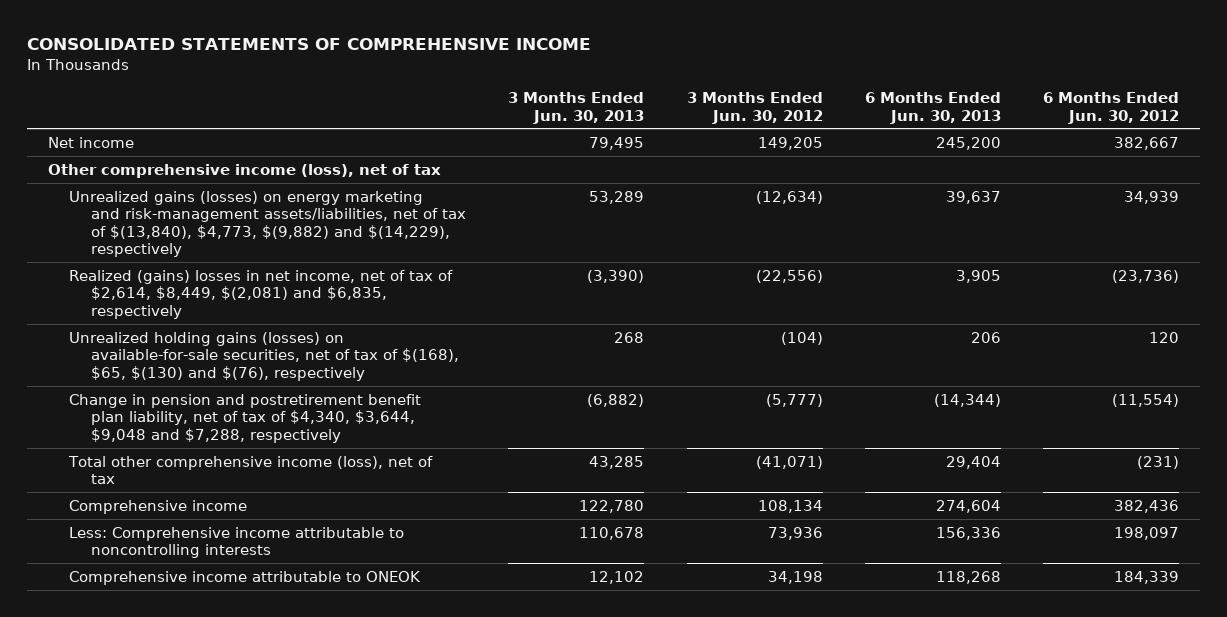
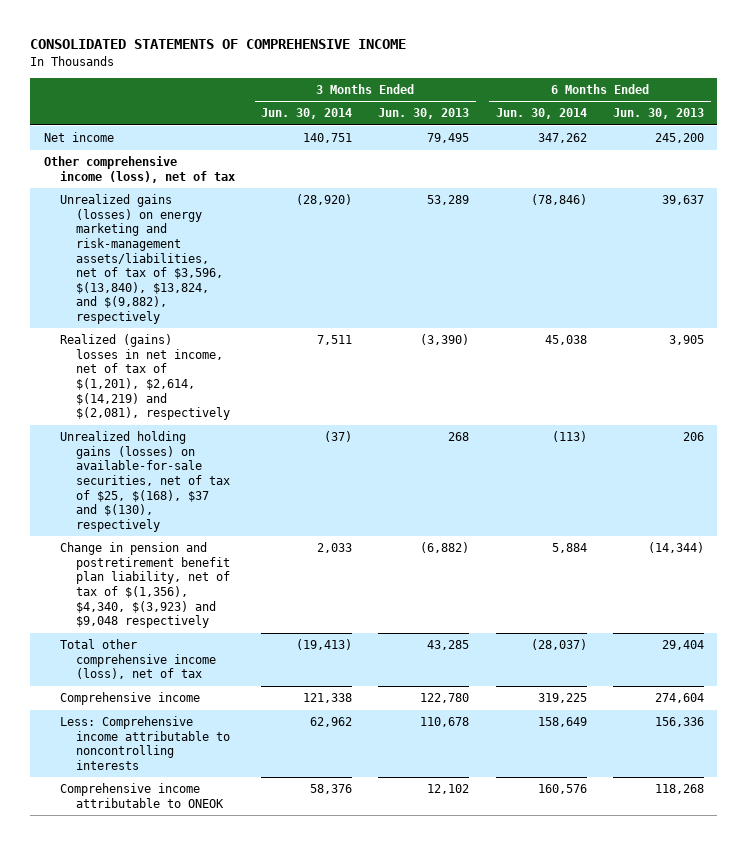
- | 3 Months Ended Jun. 30, 2013 | 3 Months Ended Jun. 30, 2012 | 6 Months Ended Jun. 30, 2013 | 6 Months Ended Jun. 30, 2012
+ | 3 Months Ended Jun. 30, 2014 | 3 Months Ended Jun. 30, 2013 | 6 Months Ended Jun. 30, 2014 | 6 Months Ended Jun. 30, 2013
- Unrealized gains (losses) on energy marketing and risk-management assets/liabilities, net of tax of $(13,840), $4,773, $(9,882) and $(14,229), respectively | 53,289 | (12,634) | 39,637 | 34,939
- Realized (gains) losses in net income, net of tax of $2,614, $8,449, $(2,081) and $6,835, respectively | (3,390) | (22,556) | 3,905 | (23,736)
- Unrealized holding gains (losses) on available-for-sale securities, net of tax of $(168), $65, $(130) and $(76), respectively | 268 | (104) | 206 | 120
- Change in pension and postretirement benefit plan liability, net of tax of $4,340, $3,644, $9,048 and $7,288, respectively | (6,882) | (5,777) | (14,344) | (11,554)
+ Unrealized gains (losses) on energy marketing and risk-management assets/liabilities, net of tax of $3,596, $(13,840), $13,824, and $(9,882), respectively | (28,920) | 53,289 | (78,846) | 39,637
+ Realized (gains) losses in net income, net of tax of $(1,201), $2,614, $(14,219) and $(2,081), respectively | 7,511 | (3,390) | 45,038 | 3,905
+ Unrealized holding gains (losses) on available-for-sale securities, net of tax of $25, $(168), $37 and $(130), respectively | (37) | 268 | (113) | 206
+ Change in pension and postretirement benefit plan liability, net of tax of $(1,356), $4,340, $(3,923) and $9,048 respectively | 2,033 | (6,882) | 5,884 | (14,344)

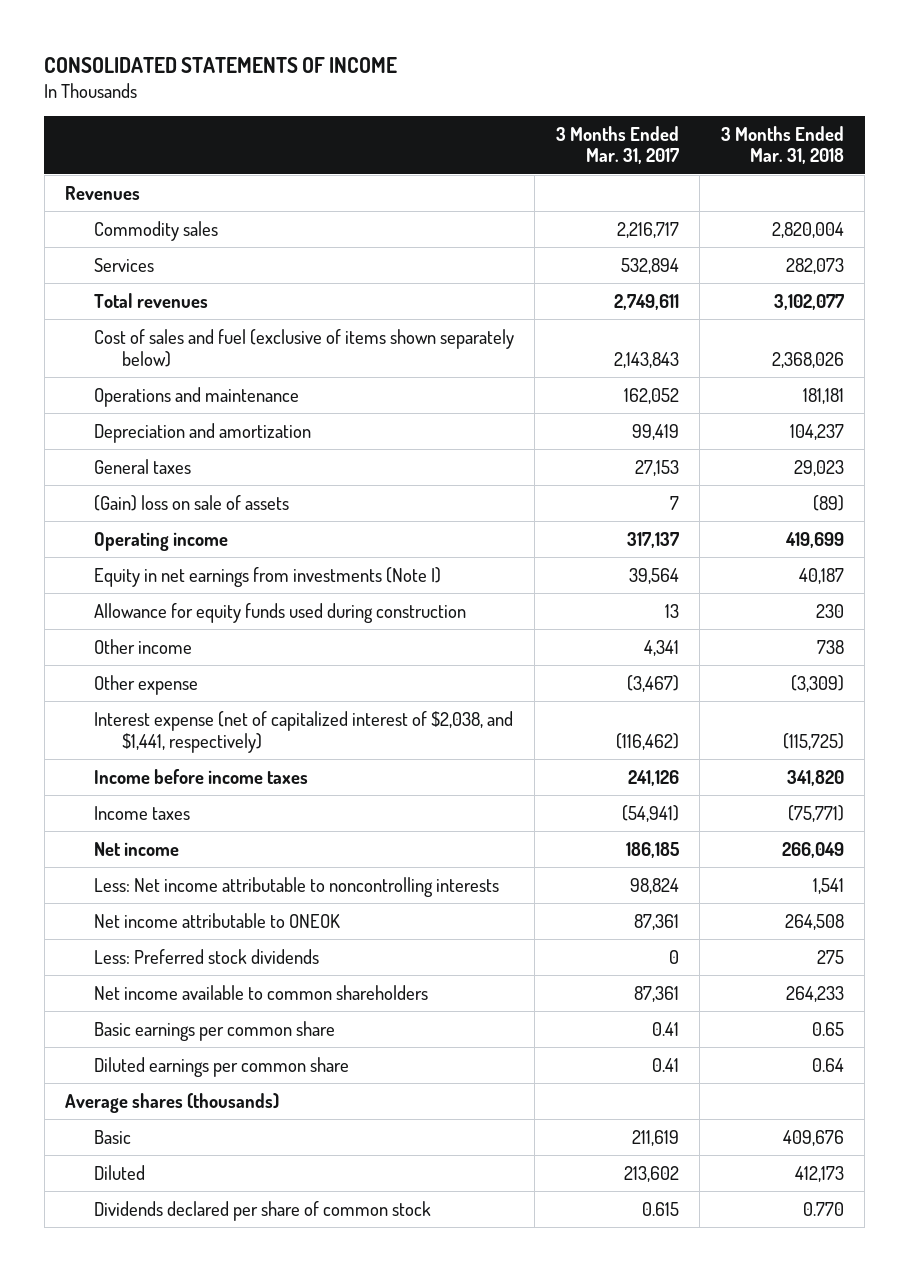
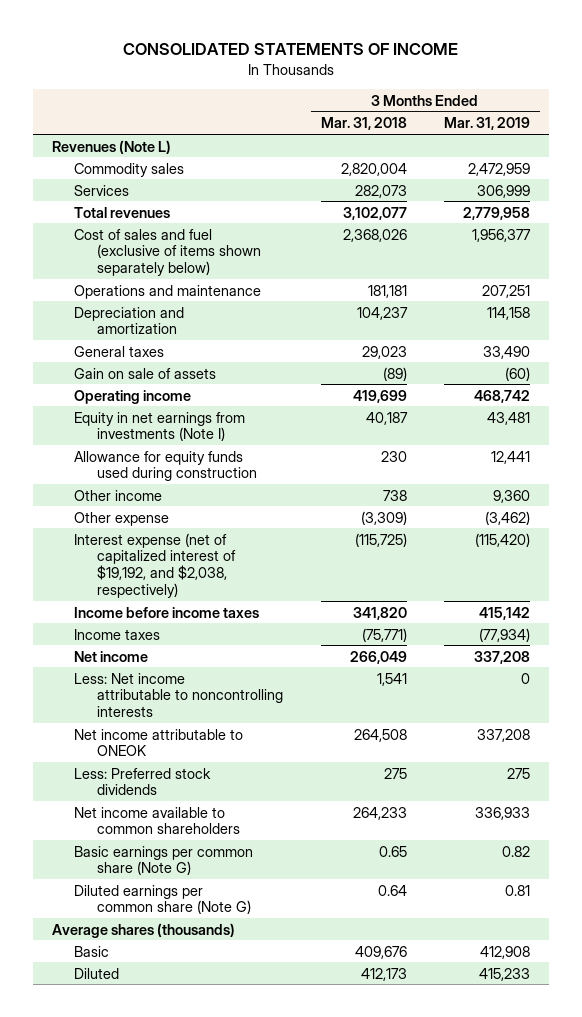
- | 3 Months Ended Mar. 31, 2017 | 3 Months Ended Mar. 31, 2018
+ | 3 Months Ended Mar. 31, 2018 | 3 Months Ended Mar. 31, 2019
- Revenues
+ Revenues (Note L)
- (Gain) loss on sale of assets | 7 | (89)
+ Gain on sale of assets | (89) | (60)
- Interest expense (net of capitalized interest of $2,038, and $1,441, respectively) | (116,462) | (115,725)
+ Interest expense (net of capitalized interest of $19,192, and $2,038, respectively) | (115,725) | (115,420)
- Basic earnings per common share | 0.41 | 0.65
- Diluted earnings per common share | 0.41 | 0.64
+ Basic earnings per common share (Note G) | 0.65 | 0.82
+ Diluted earnings per common share (Note G) | 0.64 | 0.81
- Dividends declared per share of common stock | 0.615 | 0.770

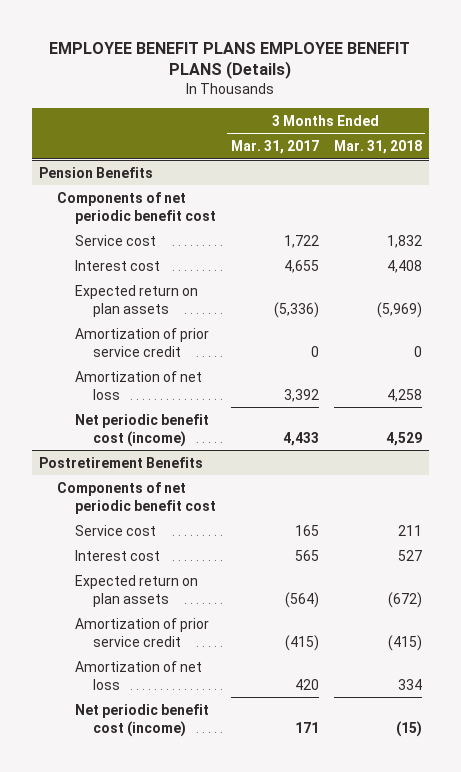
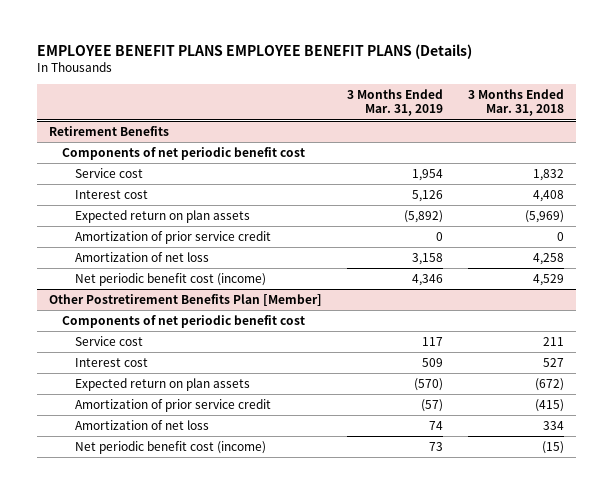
- | 3 Months Ended Mar. 31, 2017 | 3 Months Ended Mar. 31, 2018
+ | 3 Months Ended Mar. 31, 2019 | 3 Months Ended Mar. 31, 2018
- Pension Benefits
+ Retirement Benefits
- Postretirement Benefits
+ Other Postretirement Benefits Plan [Member]

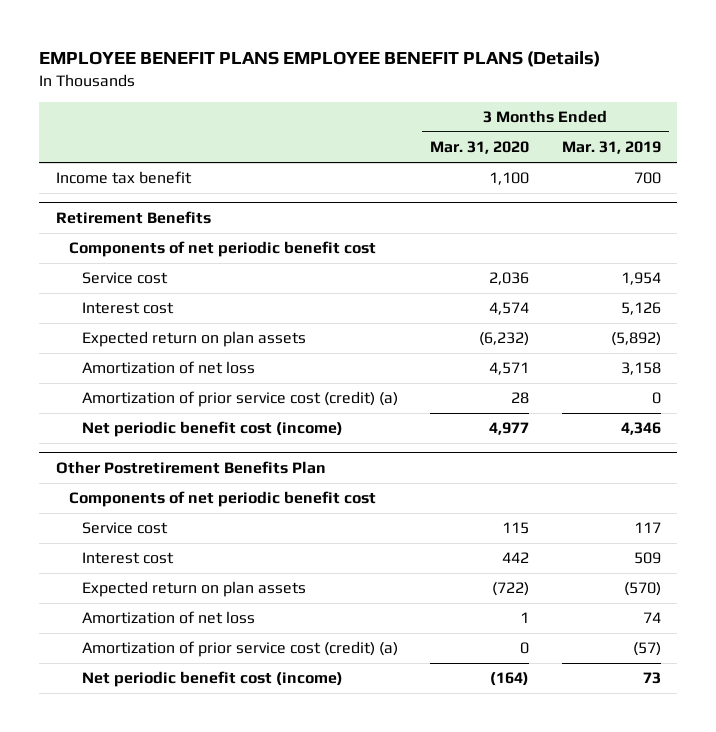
- | 3 Months Ended Mar. 31, 2019 | 3 Months Ended Mar. 31, 2018
+ | 3 Months Ended Mar. 31, 2020 | 3 Months Ended Mar. 31, 2019
+ Income tax benefit | 1,100 | 700
@ Retirement Benefits
- Amortization of prior service credit | 0 | 0
+ Amortization of prior service cost (credit) (a) | 28 | 0
- Other Postretirement Benefits Plan [Member]
+ Other Postretirement Benefits Plan
- Amortization of prior service credit | (57) | (415)
+ Amortization of prior service cost (credit) (a) | 0 | (57)

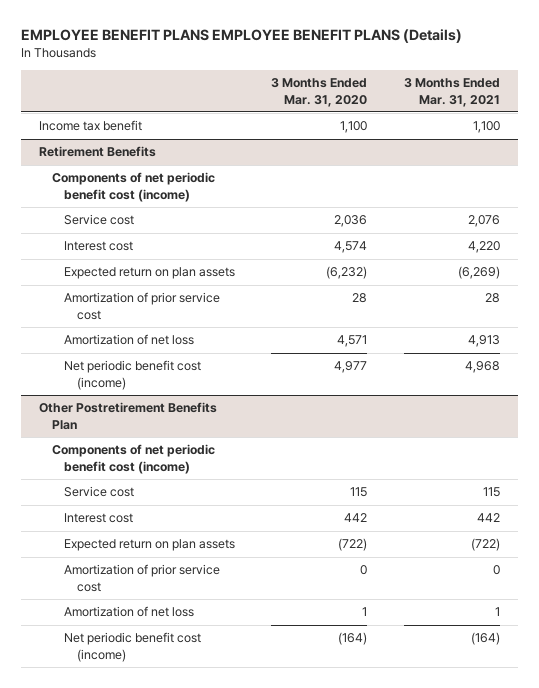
- | 3 Months Ended Mar. 31, 2020 | 3 Months Ended Mar. 31, 2019
+ | 3 Months Ended Mar. 31, 2020 | 3 Months Ended Mar. 31, 2021
@ Retirement Benefits
- Components of net periodic benefit cost
+ Components of net periodic benefit cost (income)
+ Amortization of prior service cost | 28 | 28
- Amortization of prior service cost (credit) (a) | 28 | 0
@ Other Postretirement Benefits Plan
- Components of net periodic benefit cost
+ Components of net periodic benefit cost (income)
+ Amortization of prior service cost | 0 | 0
- Amortization of prior service cost (credit) (a) | 0 | (57)

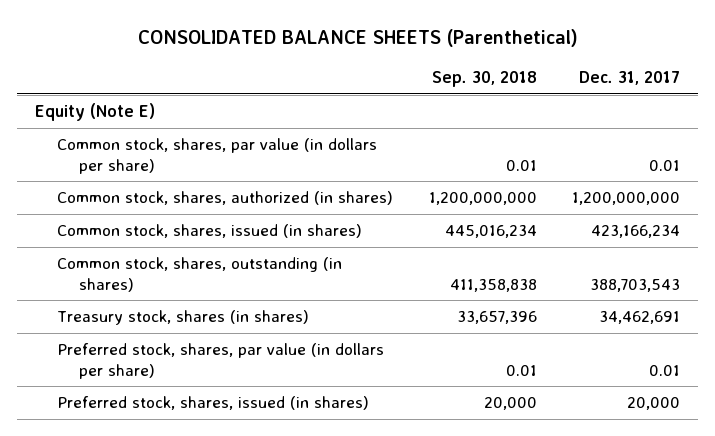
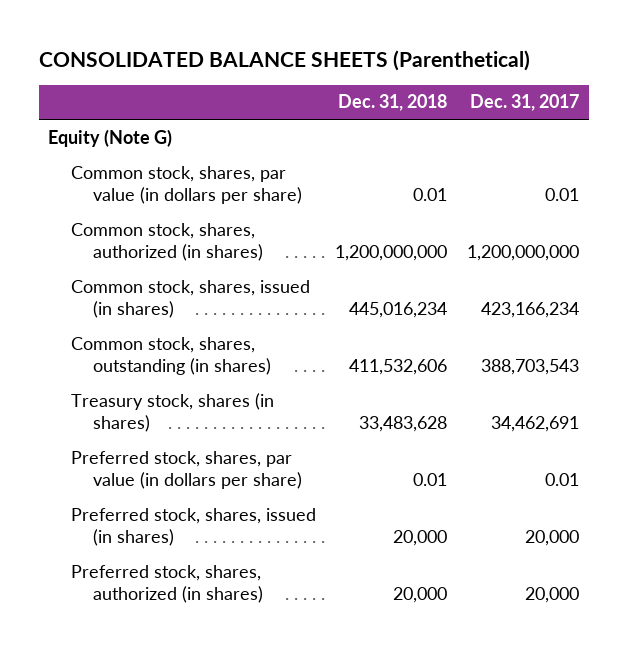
- | Sep. 30, 2018 | Dec. 31, 2017
+ | Dec. 31, 2018 | Dec. 31, 2017
- Equity (Note E)
+ Equity (Note G)
+ Preferred stock, shares, authorized (in shares) | 20,000 | 20,000

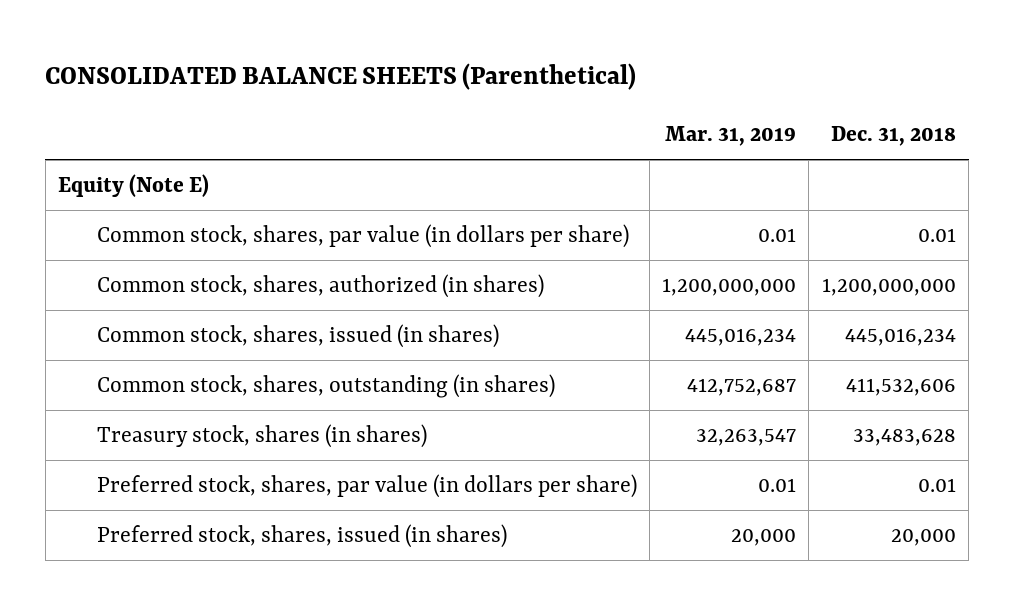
- | Dec. 31, 2018 | Dec. 31, 2017
+ | Mar. 31, 2019 | Dec. 31, 2018
- Equity (Note G)
+ Equity (Note E)
- Preferred stock, shares, authorized (in shares) | 20,000 | 20,000

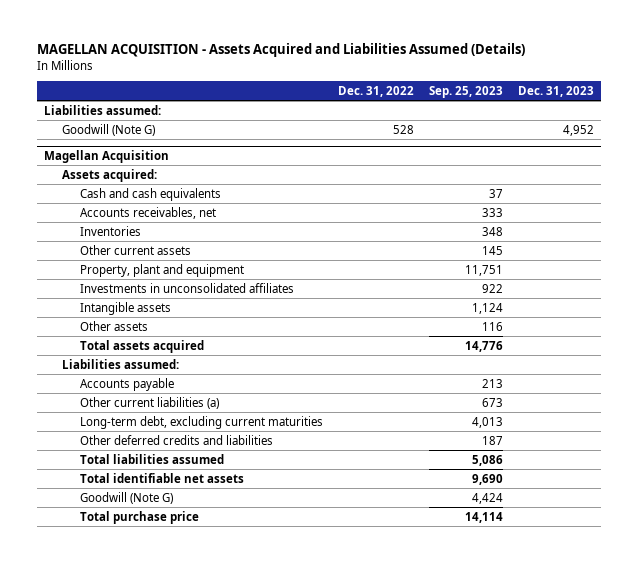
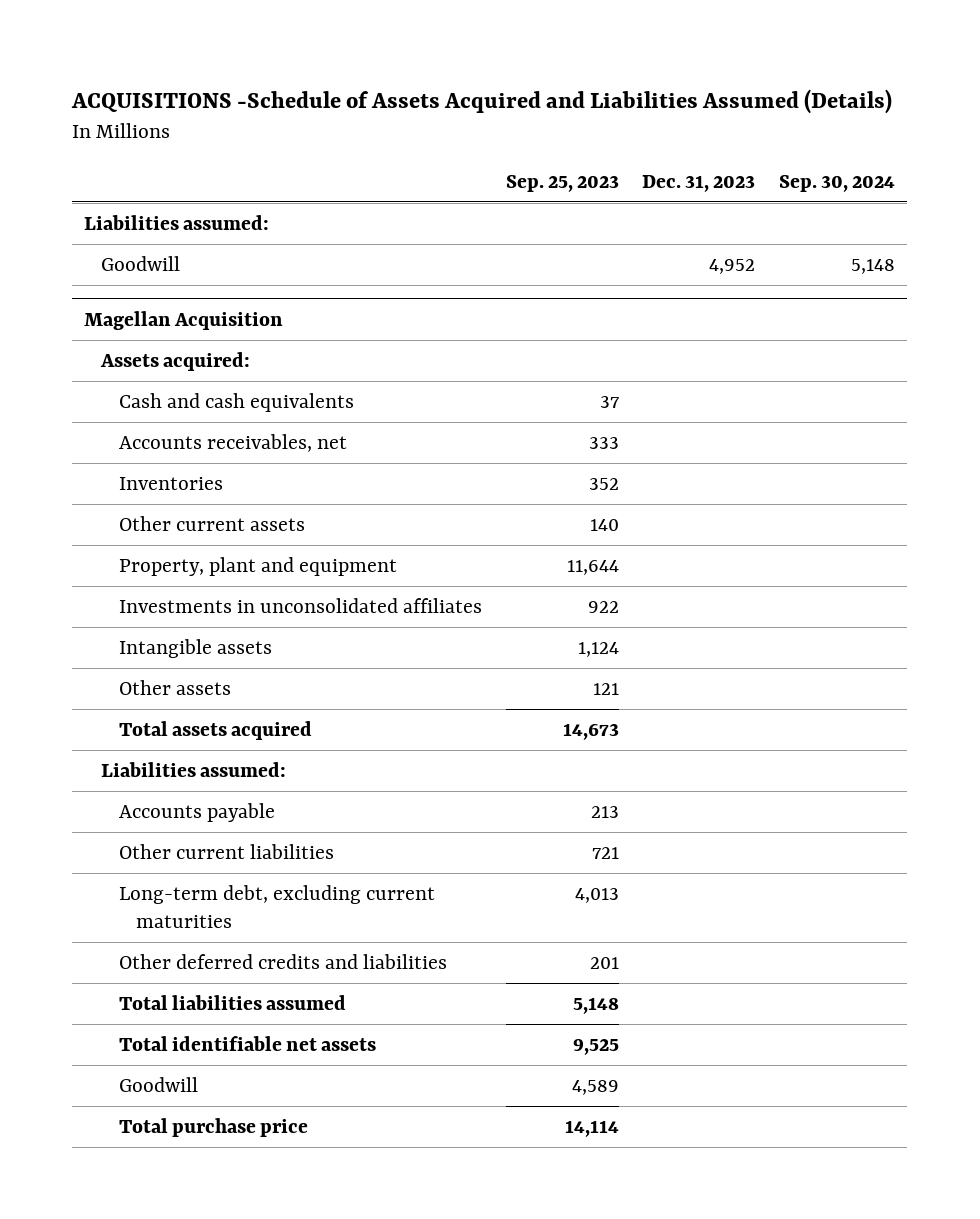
- MAGELLAN ACQUISITION - Assets Acquired and Liabilities Assumed (Details)
+ ACQUISITIONS -Schedule of Assets Acquired and Liabilities Assumed (Details)
- | Dec. 31, 2022 | Sep. 25, 2023 | Dec. 31, 2023
+ | Sep. 25, 2023 | Dec. 31, 2023 | Sep. 30, 2024
- Goodwill (Note G) | 528 | | 4,952
+ Goodwill | | 4,952 | 5,148
@ Magellan Acquisition
- Inventories | | 348 |
- Other current assets | | 145 |
- Property, plant and equipment | | 11,751 |
+ Inventories | 352 | |
+ Other current assets | 140 | |
+ Property, plant and equipment | 11,644 | |
- Other assets | | 116 |
- Total assets acquired | | 14,776 |
+ Other assets | 121 | |
+ Total assets acquired | 14,673 | |
- Other current liabilities (a) | | 673 |
+ Other current liabilities | 721 | |
- Other deferred credits and liabilities | | 187 |
- Total liabilities assumed | | 5,086 |
- Total identifiable net assets | | 9,690 |
- Goodwill (Note G) | | 4,424 |
+ Other deferred credits and liabilities | 201 | |
+ Total liabilities assumed | 5,148 | |
+ Total identifiable net assets | 9,525 | |
+ Goodwill | 4,589 | |

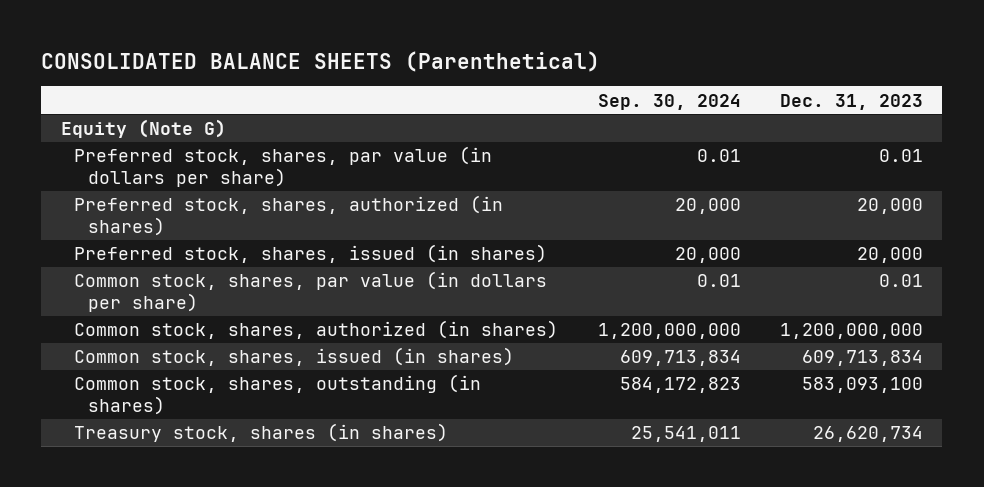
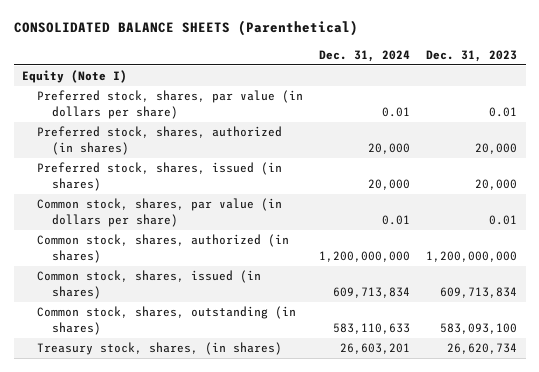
- | Sep. 30, 2024 | Dec. 31, 2023
+ | Dec. 31, 2024 | Dec. 31, 2023
- Equity (Note G)
+ Equity (Note I)
- Treasury stock, shares (in shares) | 25,541,011 | 26,620,734
+ Treasury stock, shares, (in shares) | 26,603,201 | 26,620,734

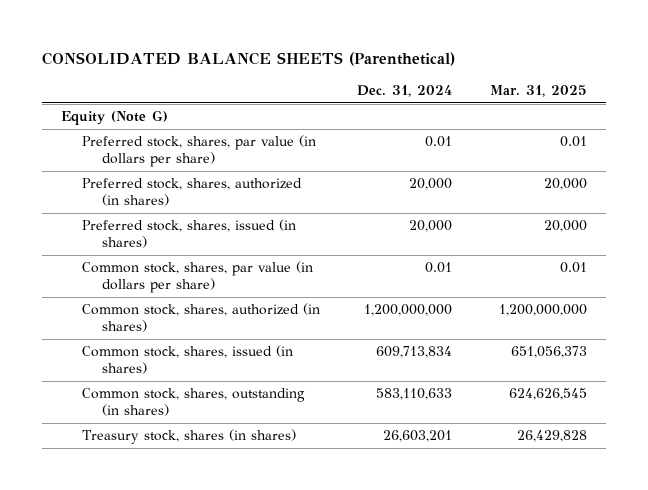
- | Dec. 31, 2024 | Dec. 31, 2023
+ | Dec. 31, 2024 | Mar. 31, 2025
- Equity (Note I)
+ Equity (Note G)
- Treasury stock, shares, (in shares) | 26,603,201 | 26,620,734
+ Treasury stock, shares (in shares) | 26,603,201 | 26,429,828

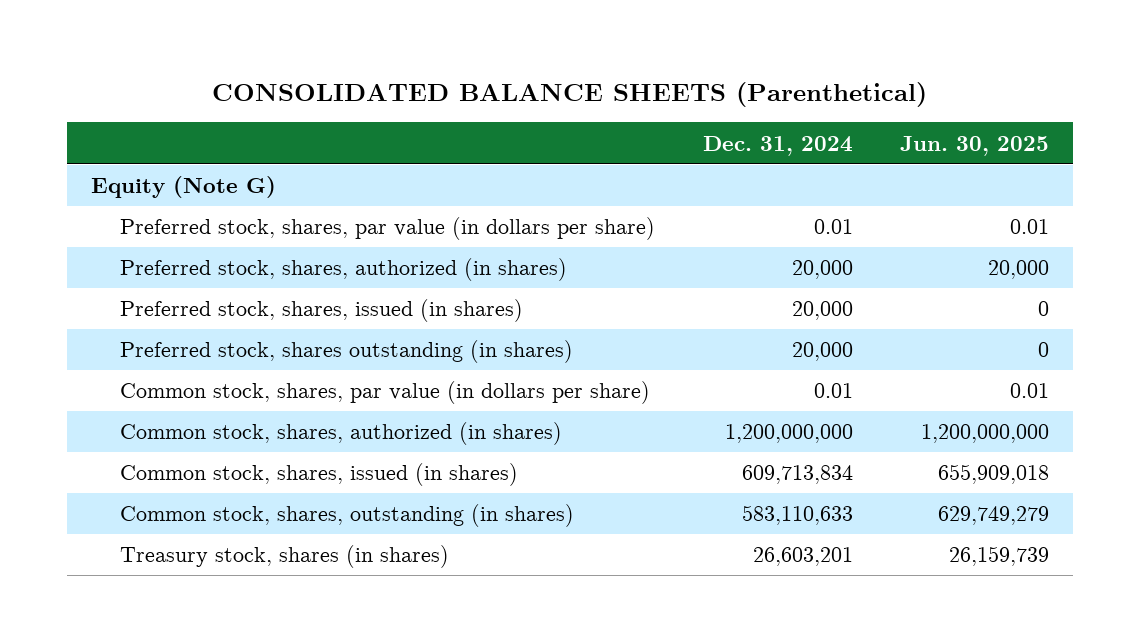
- | Dec. 31, 2024 | Mar. 31, 2025
+ | Dec. 31, 2024 | Jun. 30, 2025
+ Preferred stock, shares outstanding (in shares) | 20,000 | 0

